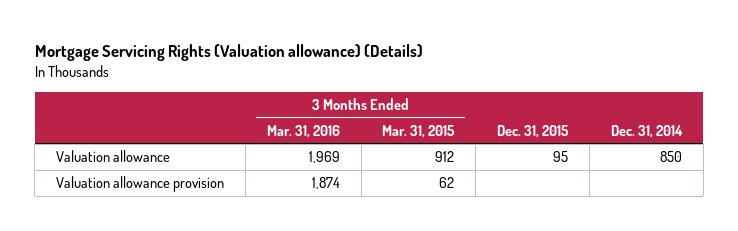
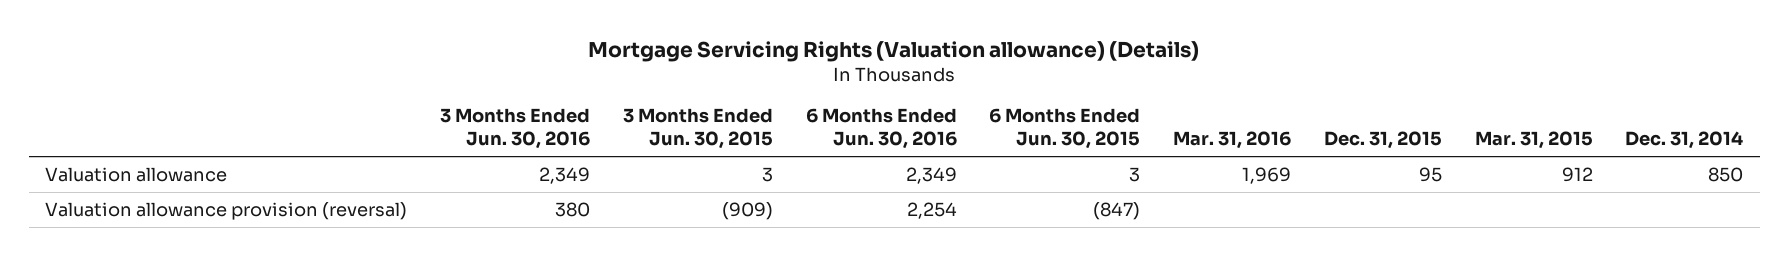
- | 3 Months Ended Mar. 31, 2016 | 3 Months Ended Mar. 31, 2015 | Dec. 31, 2015 | Dec. 31, 2014
+ | 3 Months Ended Jun. 30, 2016 | 3 Months Ended Jun. 30, 2015 | 6 Months Ended Jun. 30, 2016 | 6 Months Ended Jun. 30, 2015 | Mar. 31, 2016 | Dec. 31, 2015 | Mar. 31, 2015 | Dec. 31, 2014
- Valuation allowance provision | 1,874 | 62 | |
+ Valuation allowance provision (reversal) | 380 | (909) | 2,254 | (847) | | | |

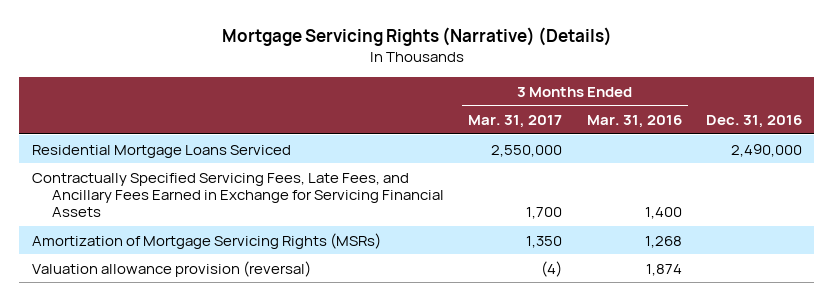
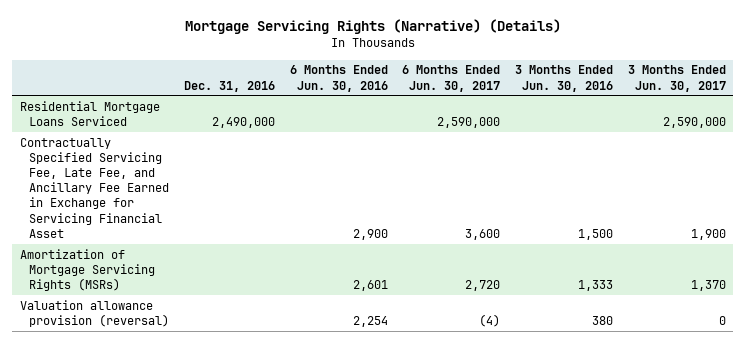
- | 3 Months Ended Mar. 31, 2017 | 3 Months Ended Mar. 31, 2016 | Dec. 31, 2016
+ | Dec. 31, 2016 | 6 Months Ended Jun. 30, 2016 | 6 Months Ended Jun. 30, 2017 | 3 Months Ended Jun. 30, 2016 | 3 Months Ended Jun. 30, 2017
- Contractually Specified Servicing Fees, Late Fees, and Ancillary Fees Earned in Exchange for Servicing Financial Assets | 1,700 | 1,400 |
+ Contractually Specified Servicing Fee, Late Fee, and Ancillary Fee Earned in Exchange for Servicing Financial Asset | | 2,900 | 3,600 | 1,500 | 1,900

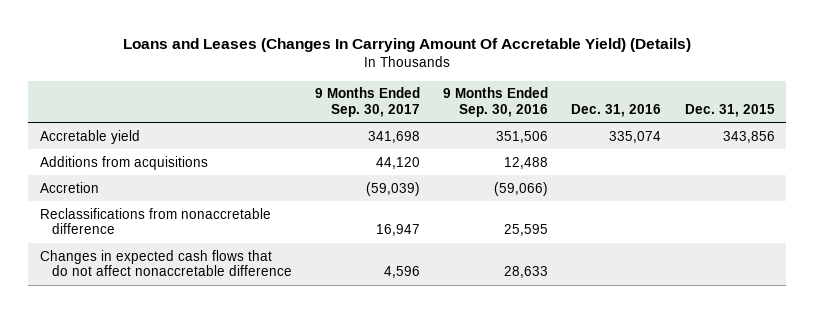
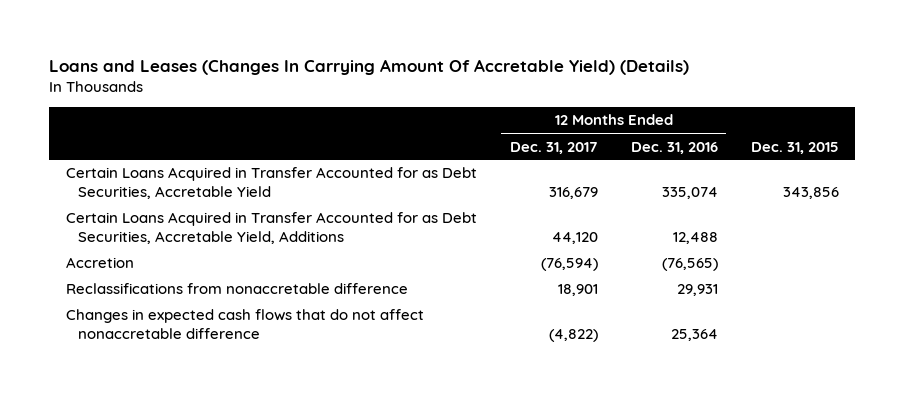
- | 9 Months Ended Sep. 30, 2017 | 9 Months Ended Sep. 30, 2016 | Dec. 31, 2016 | Dec. 31, 2015
+ | 12 Months Ended Dec. 31, 2017 | 12 Months Ended Dec. 31, 2016 | Dec. 31, 2015
- Accretable yield | 341,698 | 351,506 | 335,074 | 343,856
- Additions from acquisitions | 44,120 | 12,488 | |
+ Certain Loans Acquired in Transfer Accounted for as Debt Securities, Accretable Yield | 316,679 | 335,074 | 343,856
+ Certain Loans Acquired in Transfer Accounted for as Debt Securities, Accretable Yield, Additions | 44,120 | 12,488 |

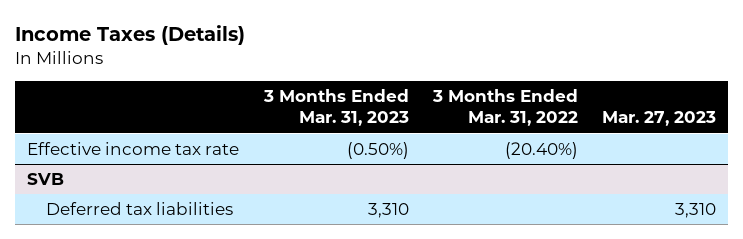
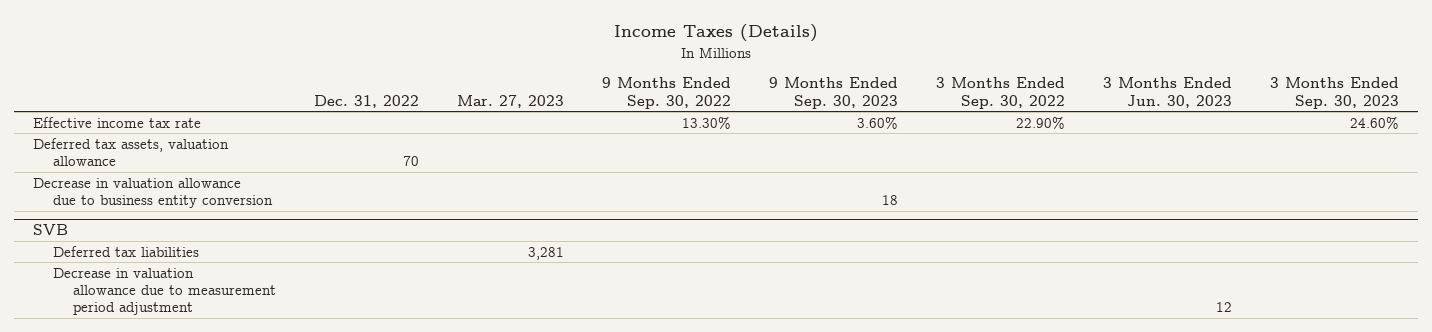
- | 3 Months Ended Mar. 31, 2023 | 3 Months Ended Mar. 31, 2022 | Mar. 27, 2023
+ | Dec. 31, 2022 | Mar. 27, 2023 | 9 Months Ended Sep. 30, 2022 | 9 Months Ended Sep. 30, 2023 | 3 Months Ended Sep. 30, 2022 | 3 Months Ended Jun. 30, 2023 | 3 Months Ended Sep. 30, 2023
+ Deferred tax assets, valuation allowance | 70 | | | | | |
+ Decrease in valuation allowance due to business entity conversion | | | | 18 | | |
@ SVB
- Deferred tax liabilities | 3,310 | | 3,310
+ Deferred tax liabilities | | 3,281 | | | | |
+ Decrease in valuation allowance due to measurement period adjustment | | | | | | 12 |

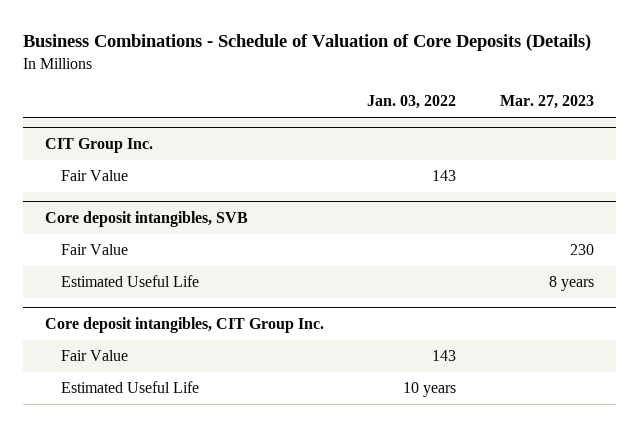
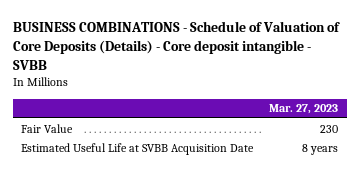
- Business Combinations - Schedule of Valuation of Core Deposits (Details)
+ BUSINESS COMBINATIONS - Schedule of Valuation of Core Deposits (Details) - Core deposit intangible - SVBB
- | Jan. 03, 2022 | Mar. 27, 2023
+ | Mar. 27, 2023
- CIT Group Inc.
- Fair Value | 143 |
- Core deposit intangibles, SVB
- Estimated Useful Life | | 8 years
- Core deposit intangibles, CIT Group Inc.
- Fair Value | 143 |
- Estimated Useful Life | 10 years |
+ Estimated Useful Life at SVBB Acquisition Date | 8 years

